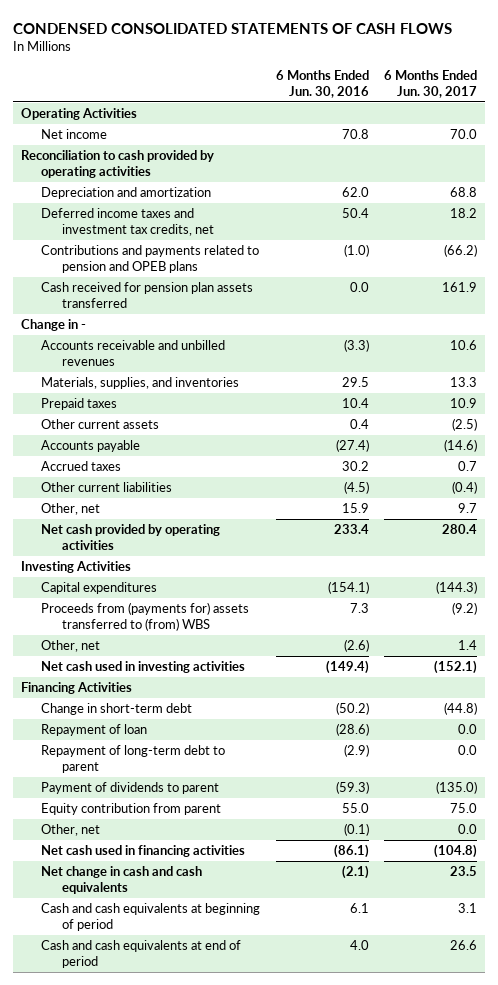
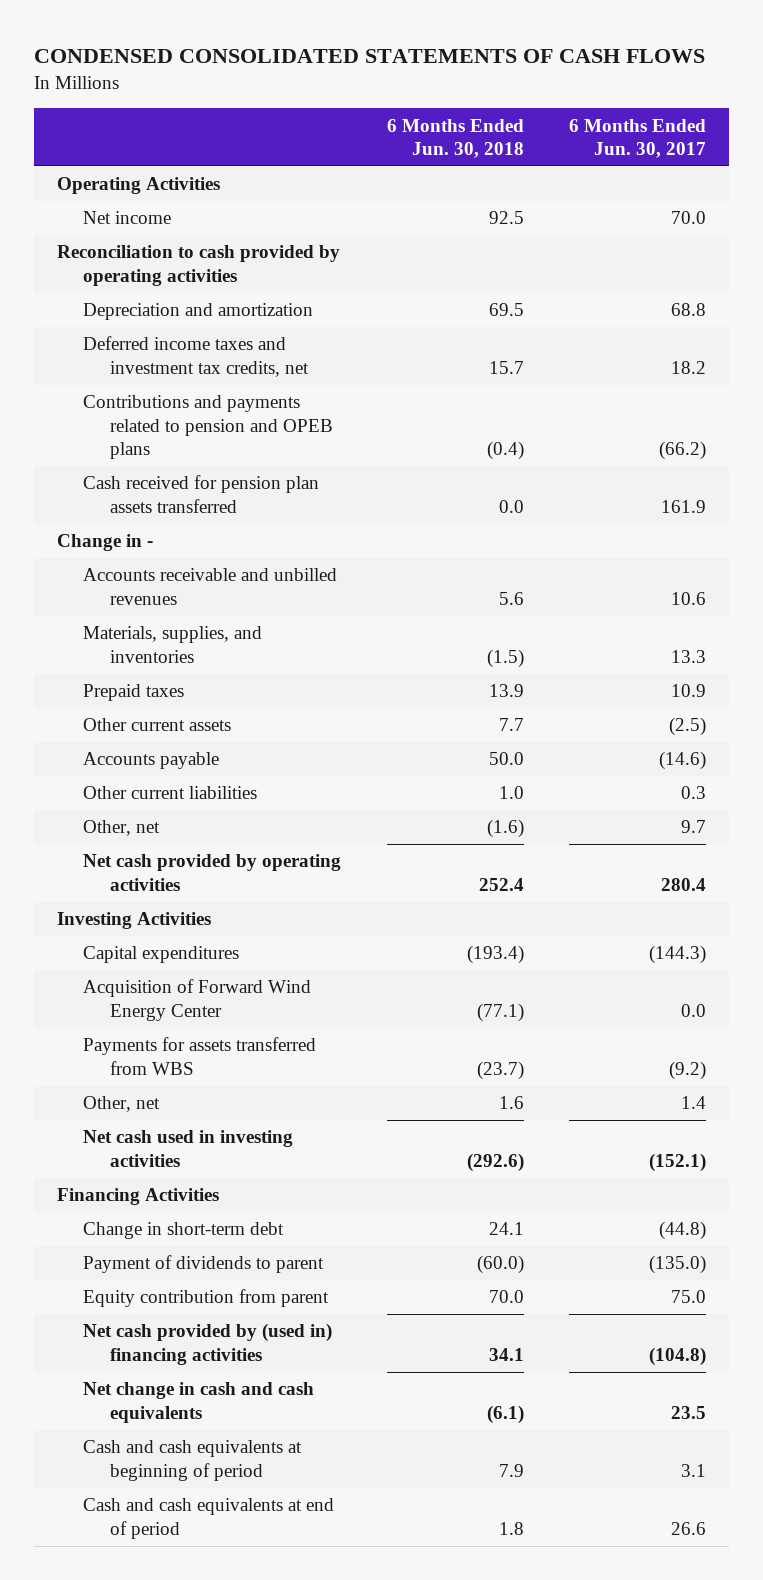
- | 6 Months Ended Jun. 30, 2016 | 6 Months Ended Jun. 30, 2017
+ | 6 Months Ended Jun. 30, 2018 | 6 Months Ended Jun. 30, 2017
- Accrued taxes | 30.2 | 0.7
- Other current liabilities | (4.5) | (0.4)
+ Other current liabilities | 1.0 | 0.3
- Proceeds from (payments for) assets transferred to (from) WBS | 7.3 | (9.2)
+ Acquisition of Forward Wind Energy Center | (77.1) | 0.0
+ Payments for assets transferred from WBS | (23.7) | (9.2)
- Repayment of loan | (28.6) | 0.0
- Repayment of long-term debt to parent | (2.9) | 0.0
- Other, net | (0.1) | 0.0
- Net cash used in financing activities | (86.1) | (104.8)
+ Net cash provided by (used in) financing activities | 34.1 | (104.8)

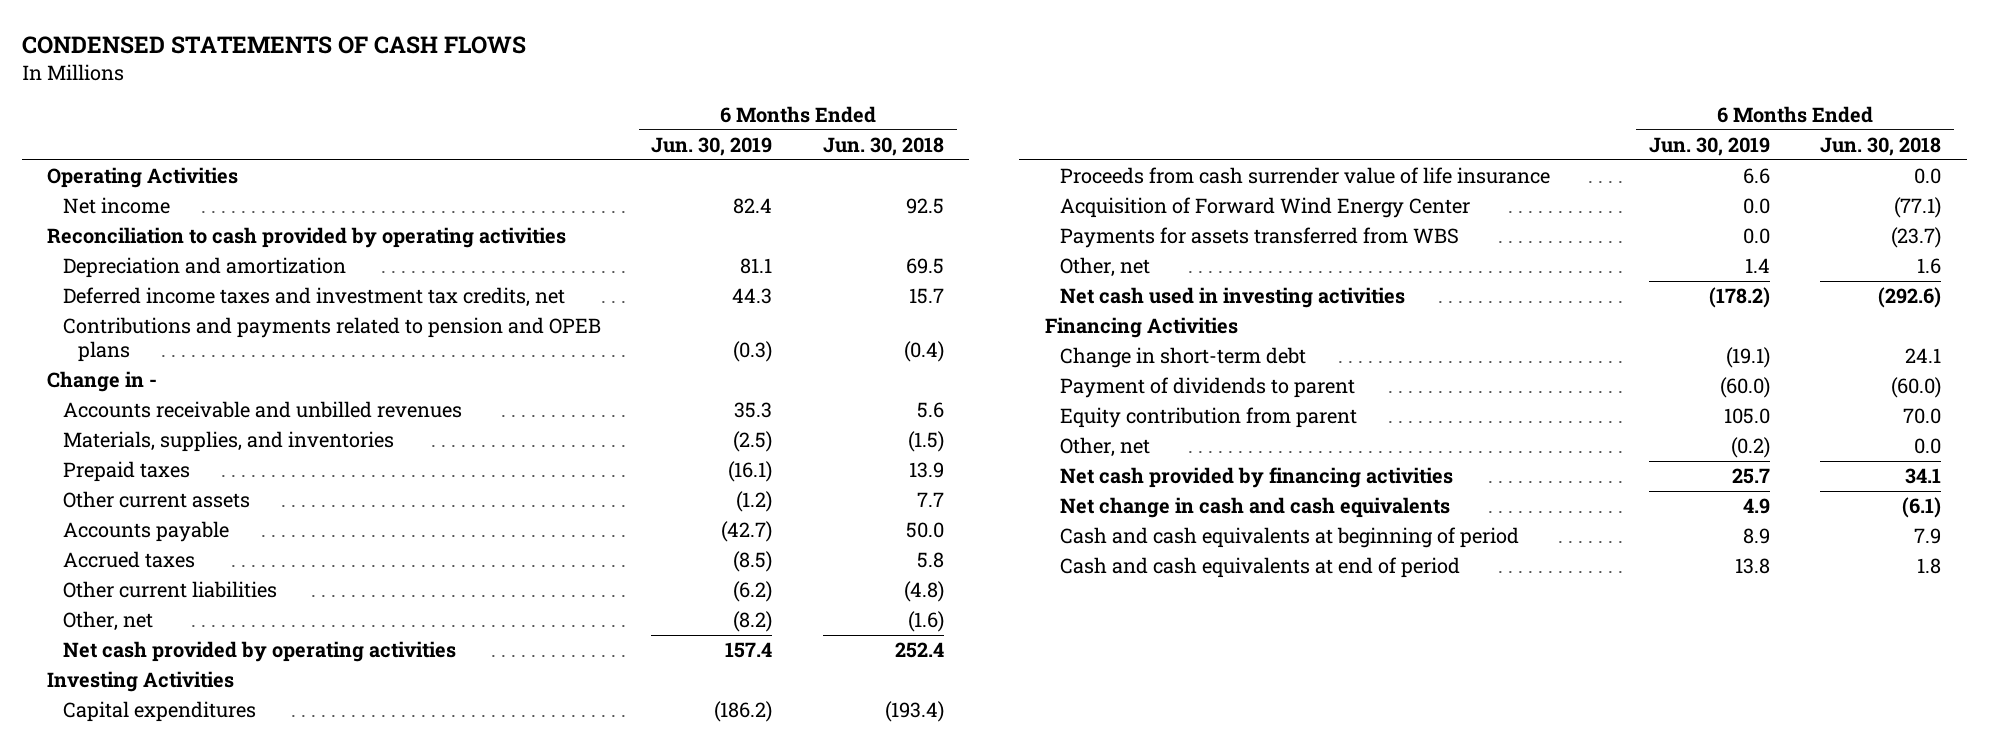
- CONDENSED CONSOLIDATED STATEMENTS OF CASH FLOWS
+ CONDENSED STATEMENTS OF CASH FLOWS
- | 6 Months Ended Jun. 30, 2018 | 6 Months Ended Jun. 30, 2017
+ | 6 Months Ended Jun. 30, 2019 | 6 Months Ended Jun. 30, 2018
- Cash received for pension plan assets transferred | 0.0 | 161.9
- Other current liabilities | 1.0 | 0.3
+ Accrued taxes | (8.5) | 5.8
+ Other current liabilities | (6.2) | (4.8)
+ Proceeds from cash surrender value of life insurance | 6.6 | 0.0
- Net cash provided by (used in) financing activities | 34.1 | (104.8)
+ Other, net | (0.2) | 0.0
+ Net cash provided by financing activities | 25.7 | 34.1

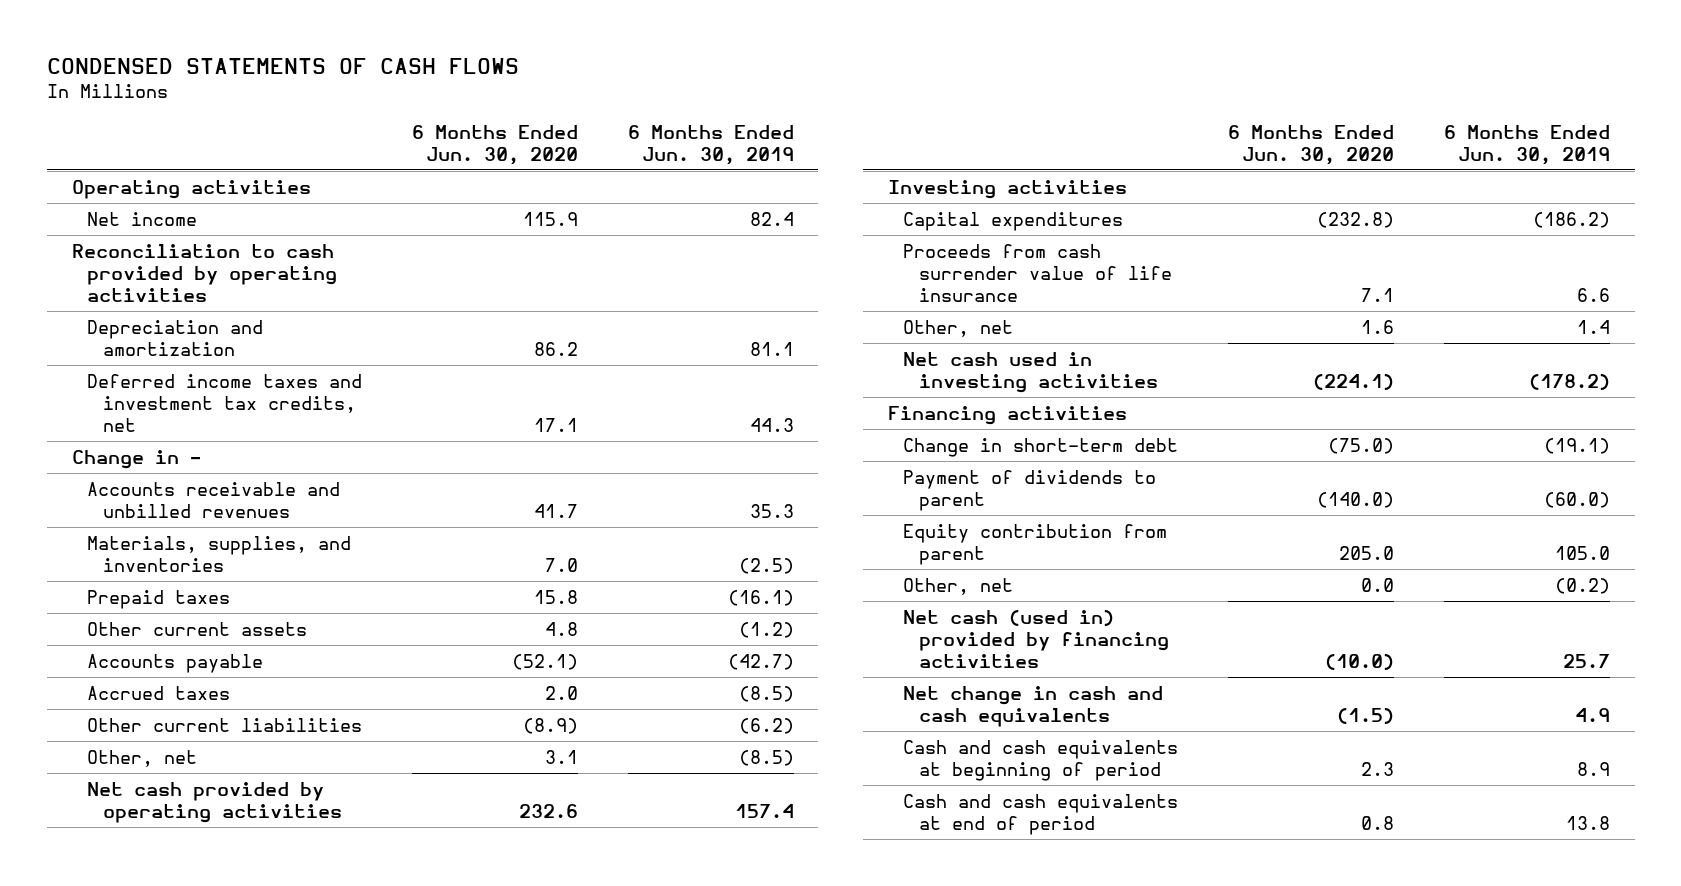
- | 6 Months Ended Jun. 30, 2019 | 6 Months Ended Jun. 30, 2018
+ | 6 Months Ended Jun. 30, 2020 | 6 Months Ended Jun. 30, 2019
- Operating Activities
+ Operating activities
- Contributions and payments related to pension and OPEB plans | (0.3) | (0.4)
- Other, net | (8.2) | (1.6)
+ Other, net | 3.1 | (8.5)
- Investing Activities
+ Investing activities
- Acquisition of Forward Wind Energy Center | 0.0 | (77.1)
- Payments for assets transferred from WBS | 0.0 | (23.7)
- Financing Activities
+ Financing activities
- Net cash provided by financing activities | 25.7 | 34.1
+ Net cash (used in) provided by financing activities | (10.0) | 25.7

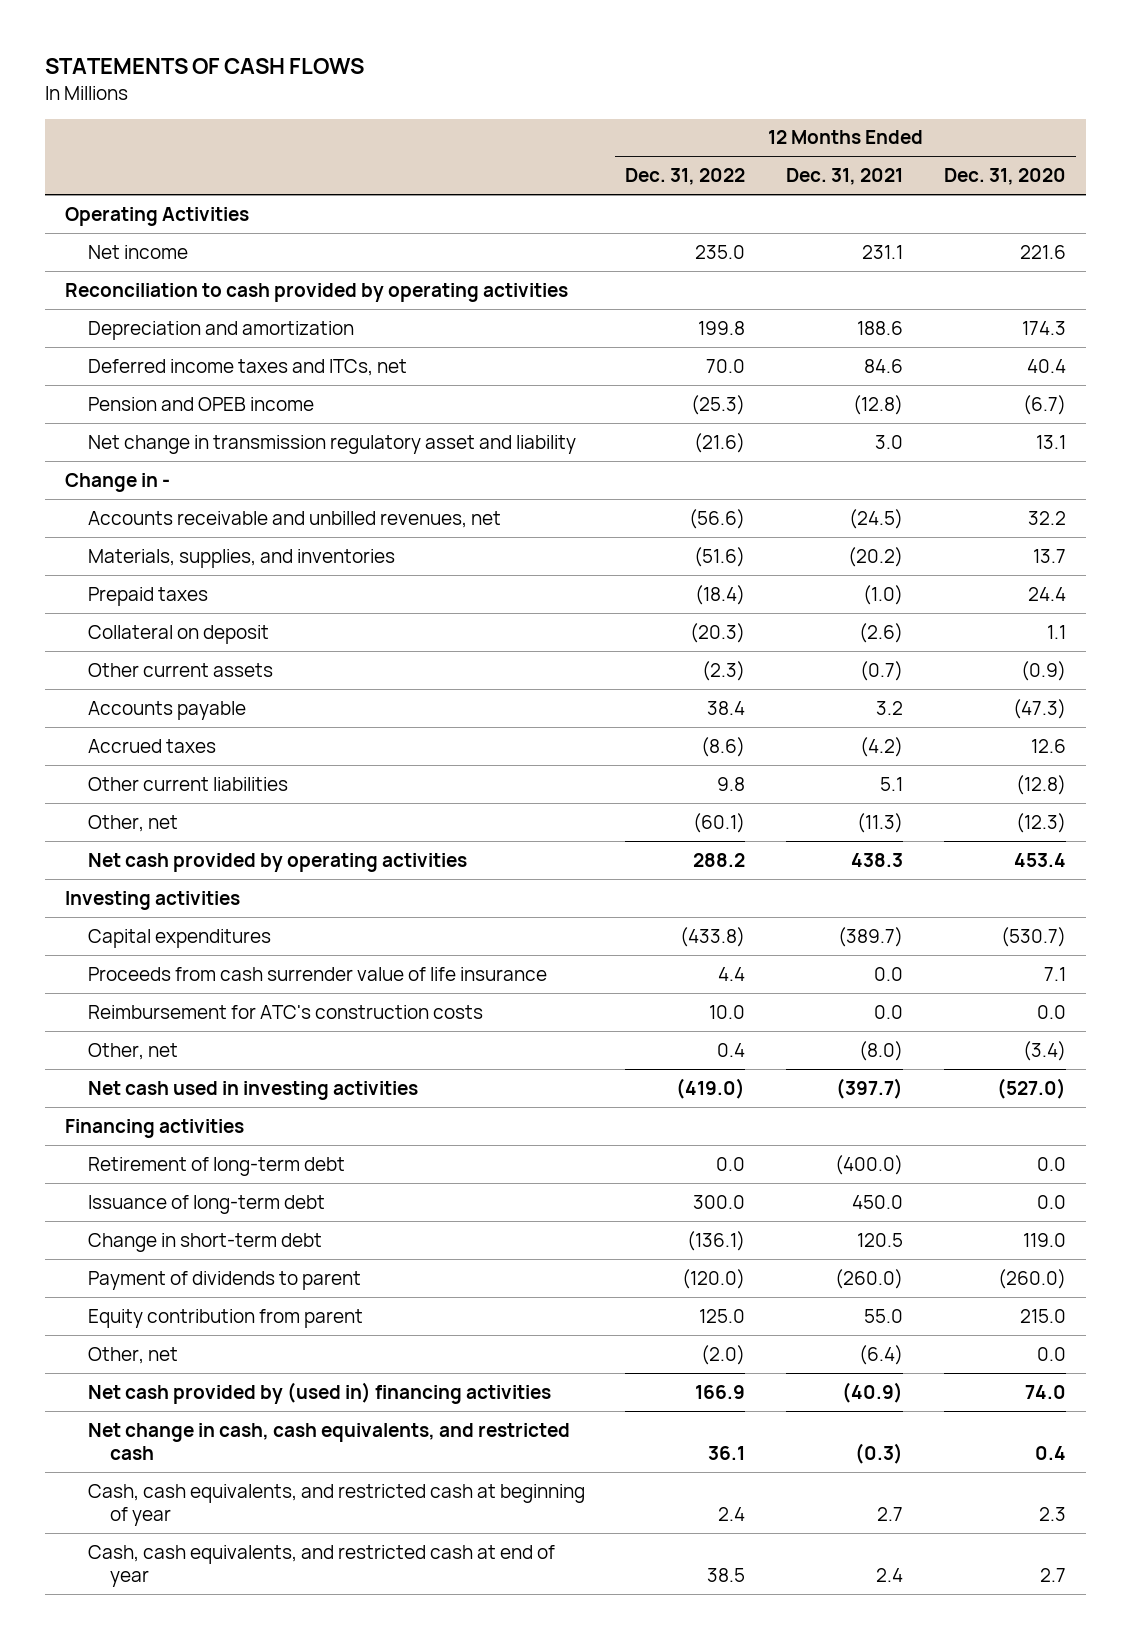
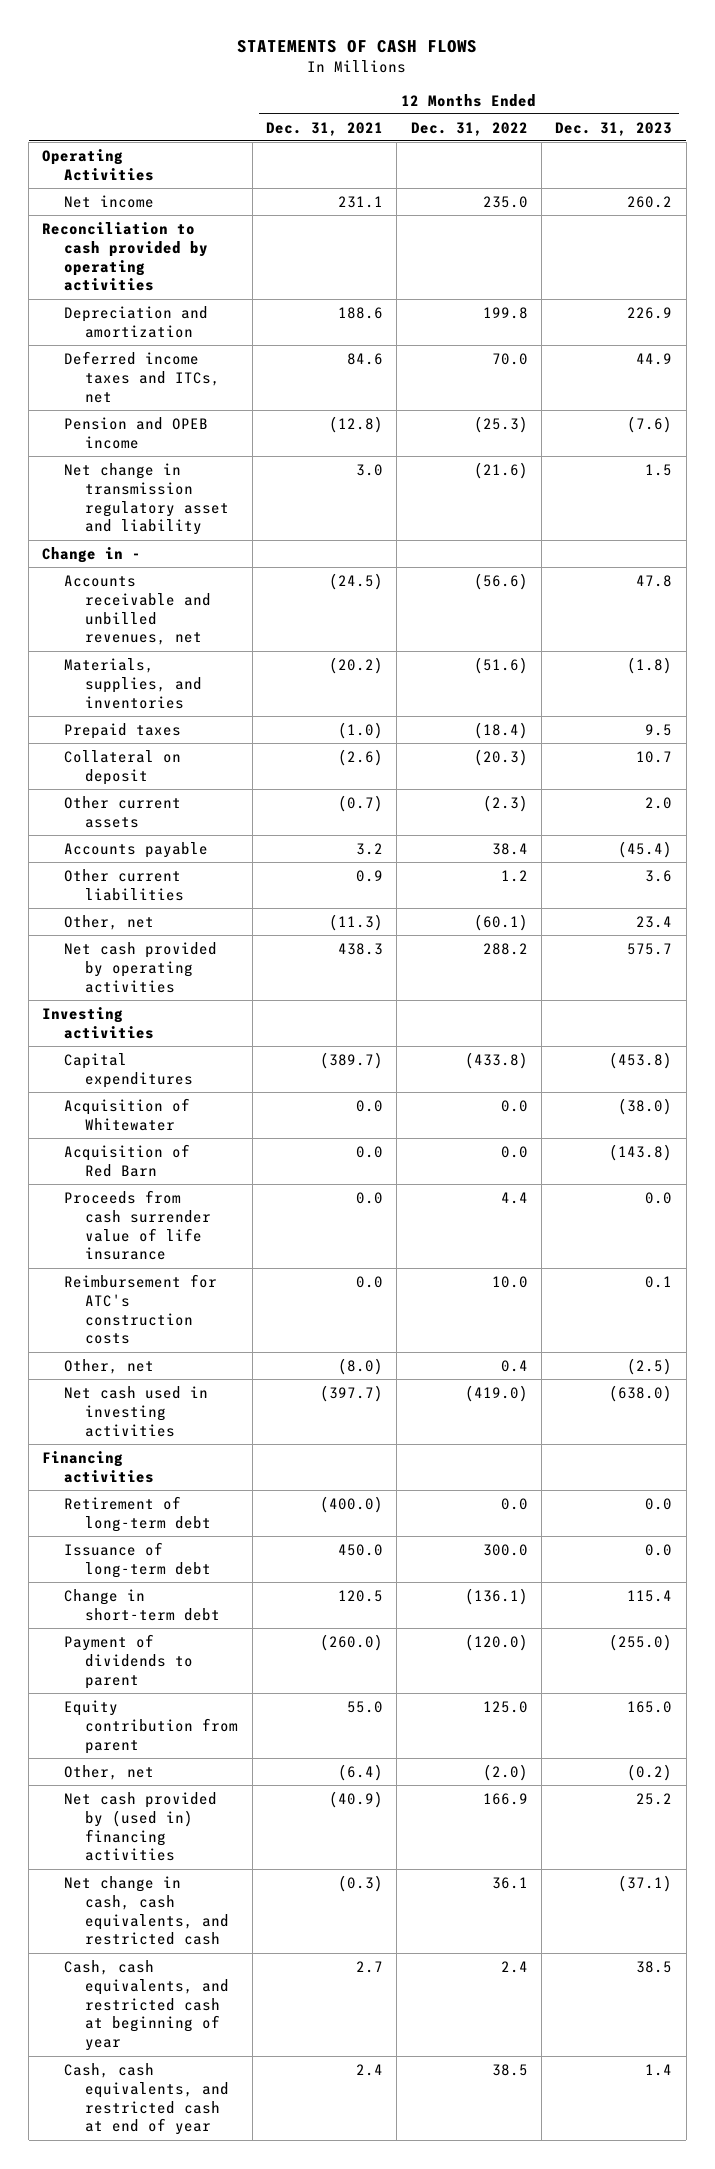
- | 12 Months Ended Dec. 31, 2022 | 12 Months Ended Dec. 31, 2021 | 12 Months Ended Dec. 31, 2020
+ | 12 Months Ended Dec. 31, 2021 | 12 Months Ended Dec. 31, 2022 | 12 Months Ended Dec. 31, 2023
- Accrued taxes | (8.6) | (4.2) | 12.6
- Other current liabilities | 9.8 | 5.1 | (12.8)
+ Other current liabilities | 0.9 | 1.2 | 3.6
+ Acquisition of Whitewater | 0.0 | 0.0 | (38.0)
+ Acquisition of Red Barn | 0.0 | 0.0 | (143.8)

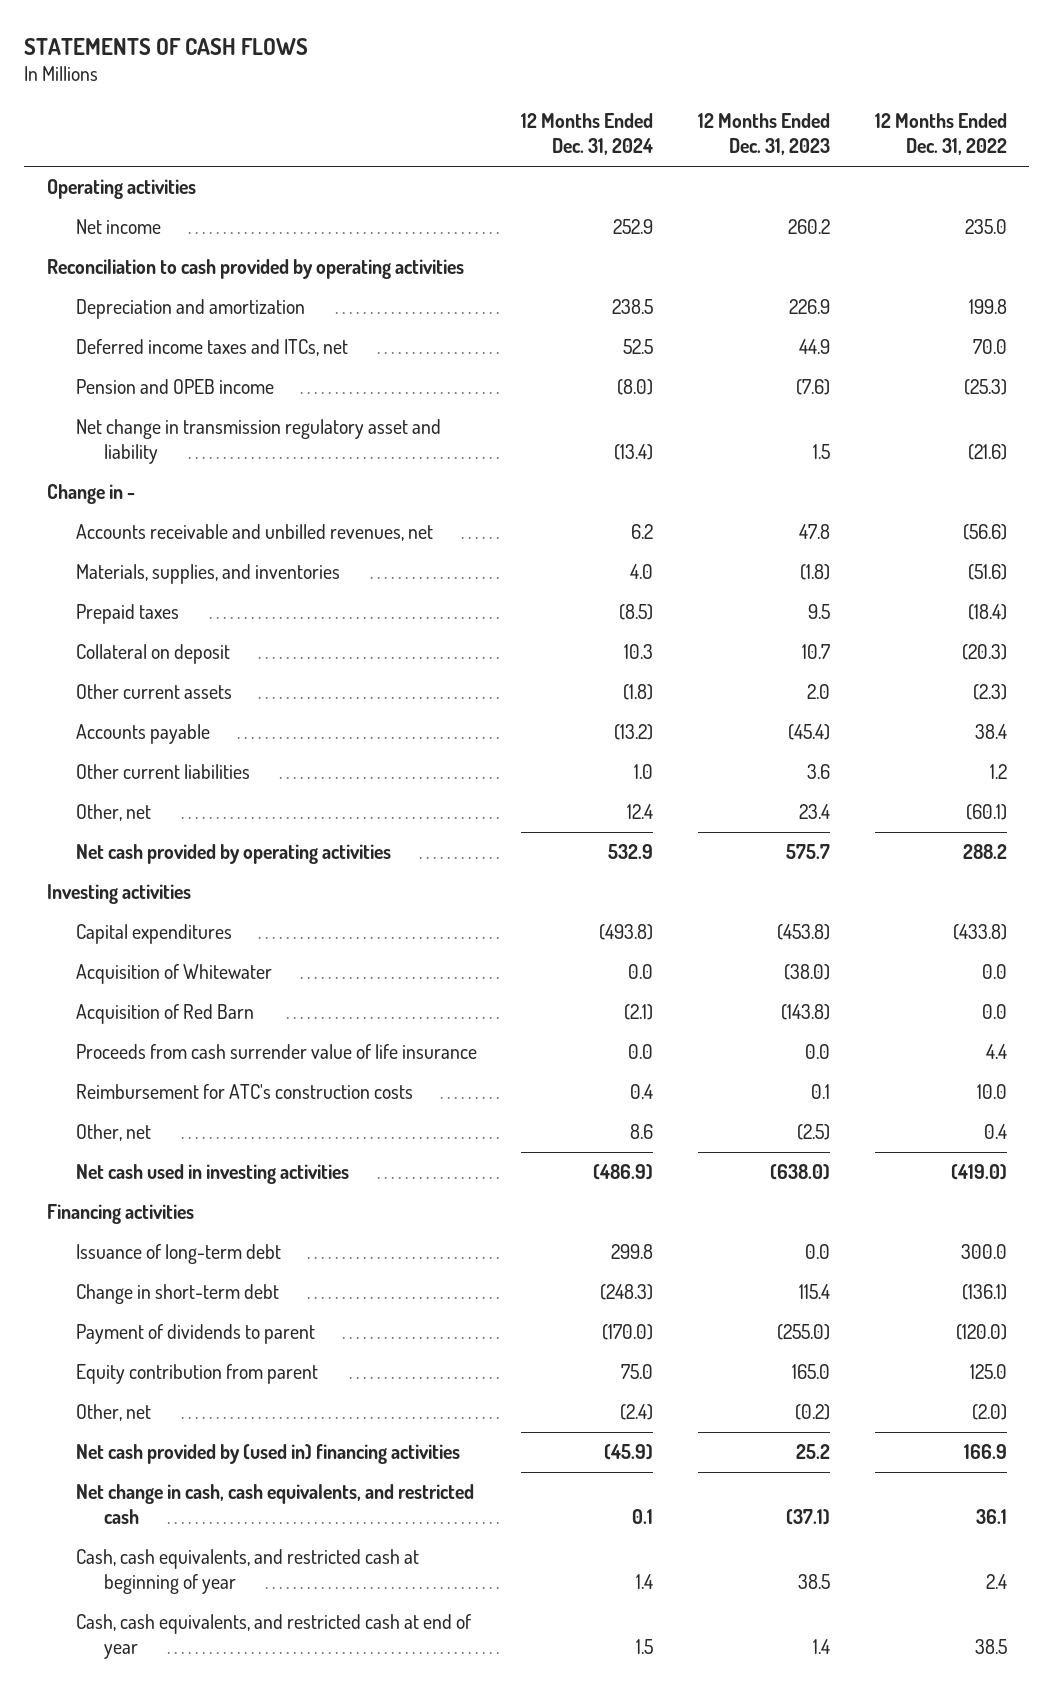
- | 12 Months Ended Dec. 31, 2021 | 12 Months Ended Dec. 31, 2022 | 12 Months Ended Dec. 31, 2023
+ | 12 Months Ended Dec. 31, 2024 | 12 Months Ended Dec. 31, 2023 | 12 Months Ended Dec. 31, 2022
- Operating Activities
+ Operating activities
- Retirement of long-term debt | (400.0) | 0.0 | 0.0

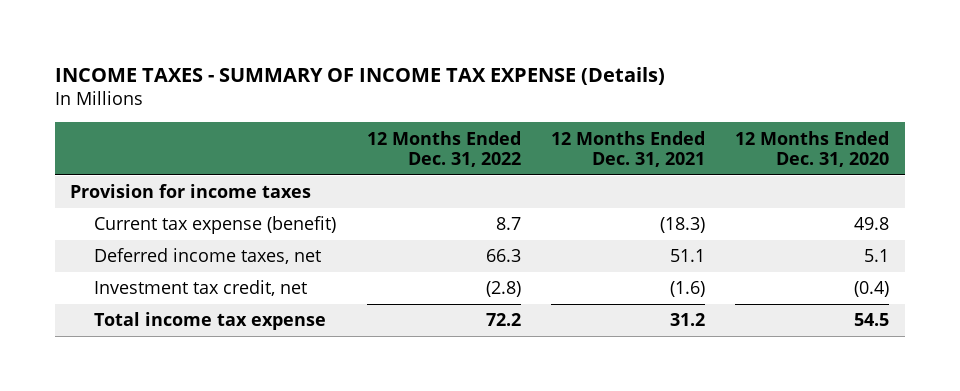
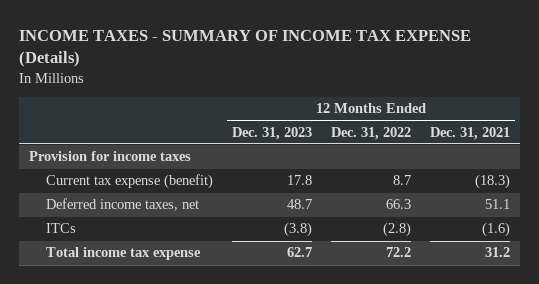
- | 12 Months Ended Dec. 31, 2022 | 12 Months Ended Dec. 31, 2021 | 12 Months Ended Dec. 31, 2020
+ | 12 Months Ended Dec. 31, 2023 | 12 Months Ended Dec. 31, 2022 | 12 Months Ended Dec. 31, 2021
- Investment tax credit, net | (2.8) | (1.6) | (0.4)
+ ITCs | (3.8) | (2.8) | (1.6)

